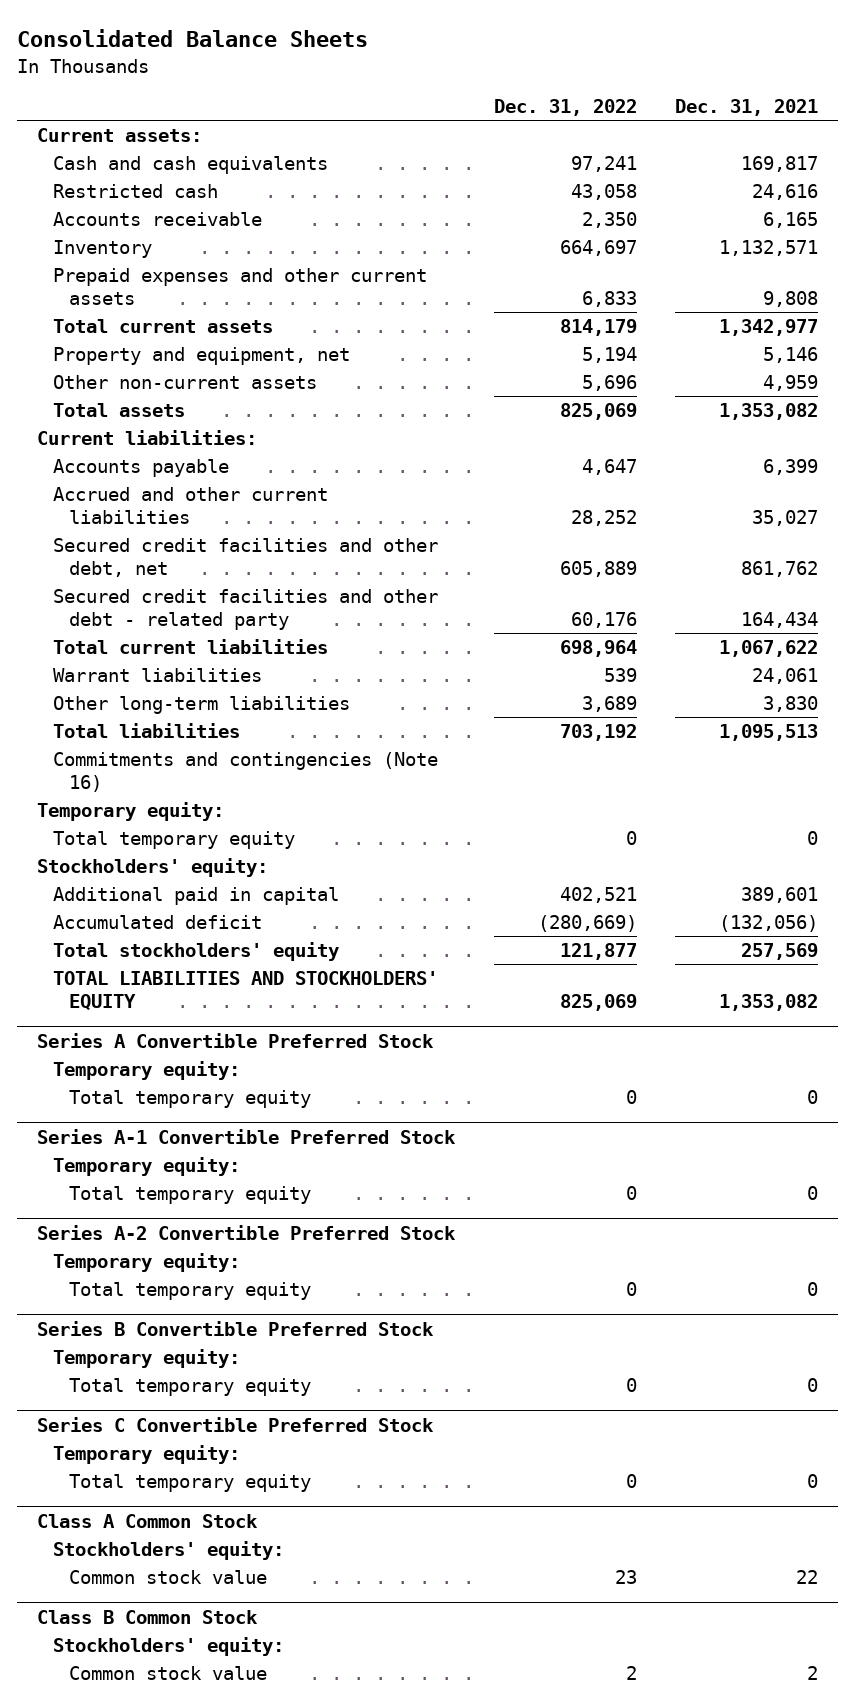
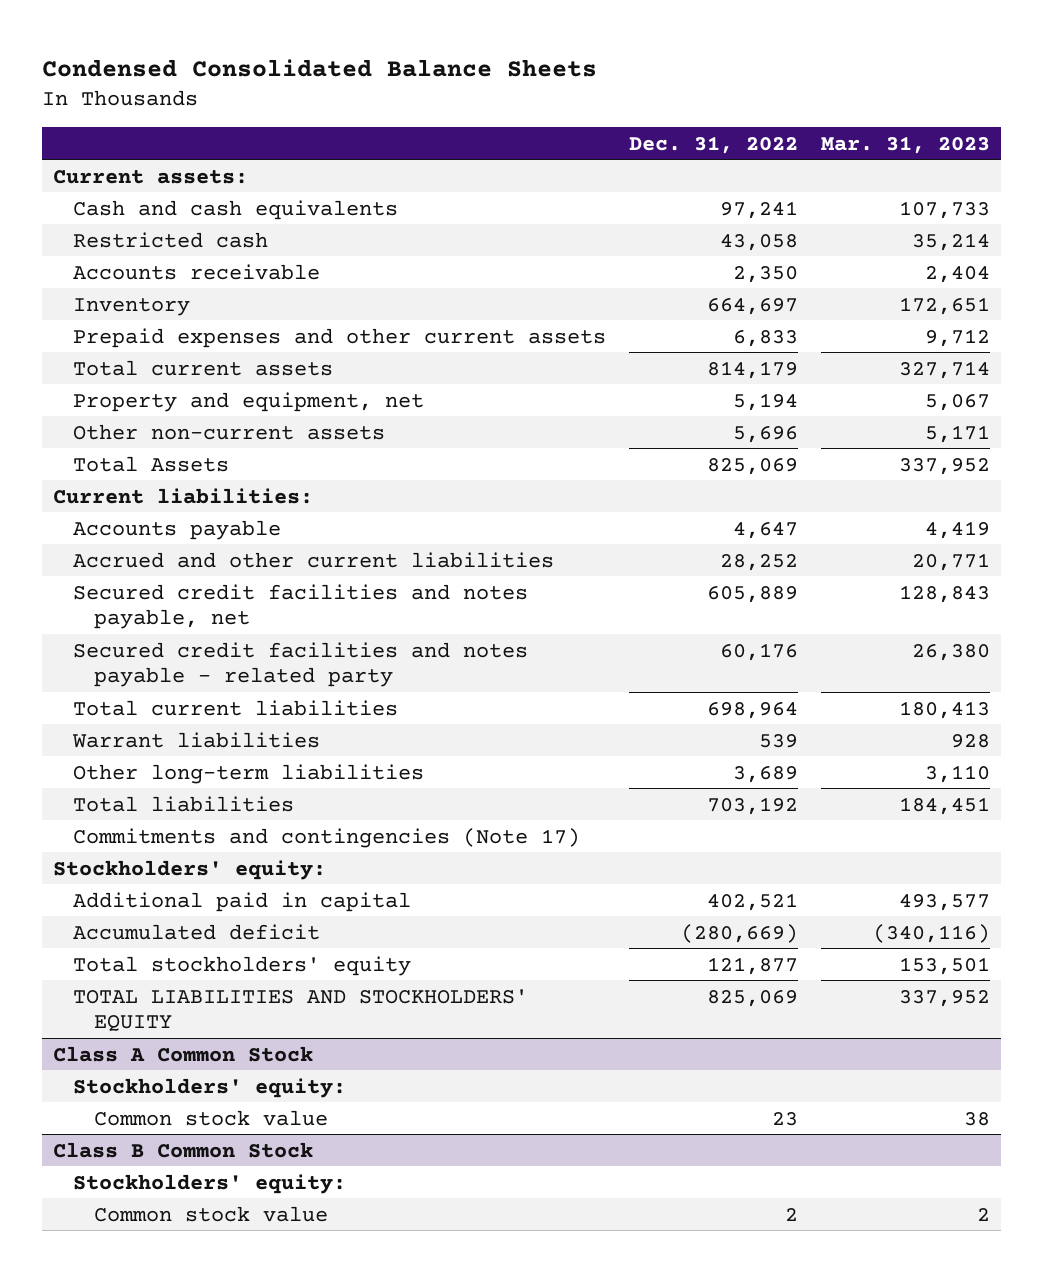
- Consolidated Balance Sheets
+ Condensed Consolidated Balance Sheets
- | Dec. 31, 2022 | Dec. 31, 2021
+ | Dec. 31, 2022 | Mar. 31, 2023
- Total assets | 825,069 | 1,353,082
+ Total Assets | 825,069 | 337,952
- Secured credit facilities and other debt, net | 605,889 | 861,762
- Secured credit facilities and other debt - related party | 60,176 | 164,434
+ Secured credit facilities and notes payable, net | 605,889 | 128,843
+ Secured credit facilities and notes payable - related party | 60,176 | 26,380
- Commitments and contingencies (Note 16)
- Temporary equity:
- Total temporary equity | 0 | 0
+ Commitments and contingencies (Note 17)
- Series A Convertible Preferred Stock
- Temporary equity:
- Total temporary equity | 0 | 0
- Series A-1 Convertible Preferred Stock
- Temporary equity:
- Total temporary equity | 0 | 0
- Series A-2 Convertible Preferred Stock
- Temporary equity:
- Total temporary equity | 0 | 0
- Series B Convertible Preferred Stock
- Temporary equity:
- Total temporary equity | 0 | 0
- Series C Convertible Preferred Stock
- Temporary equity:
- Total temporary equity | 0 | 0

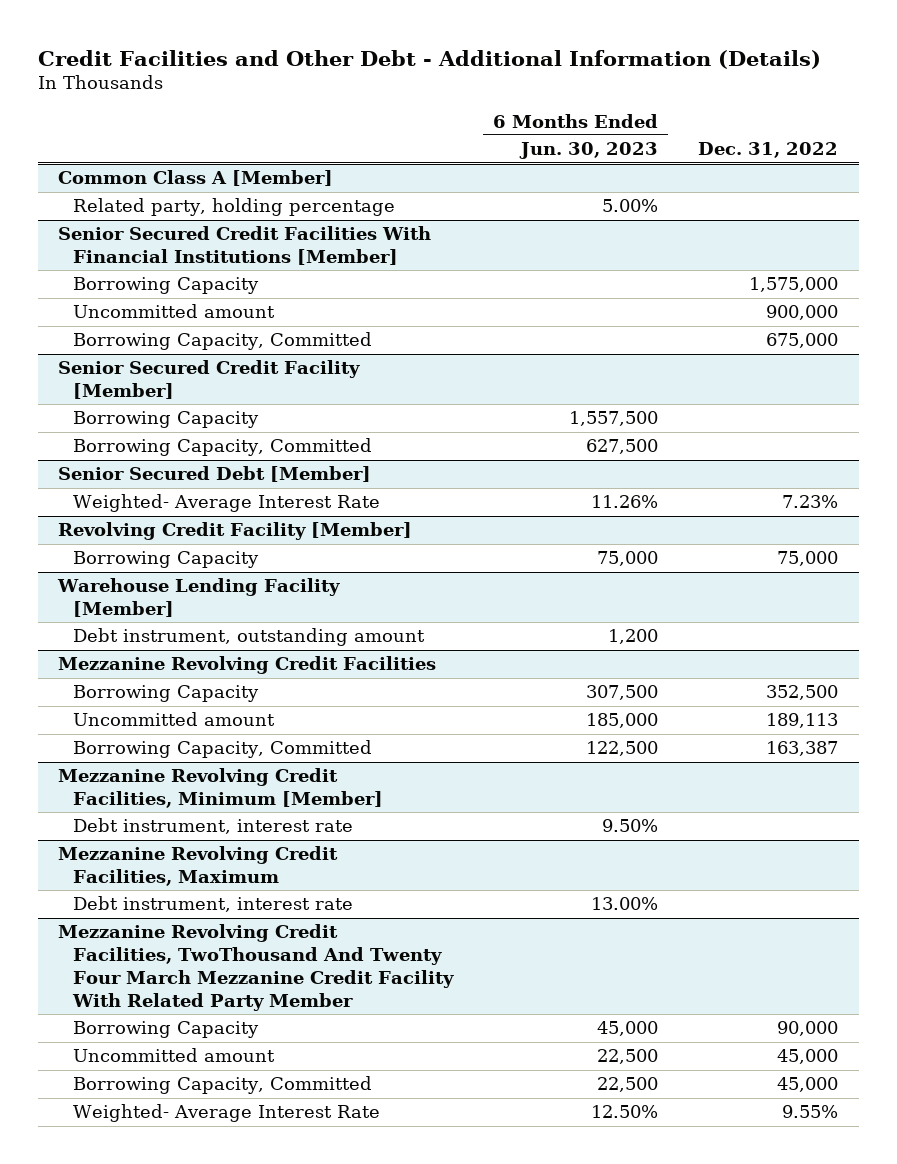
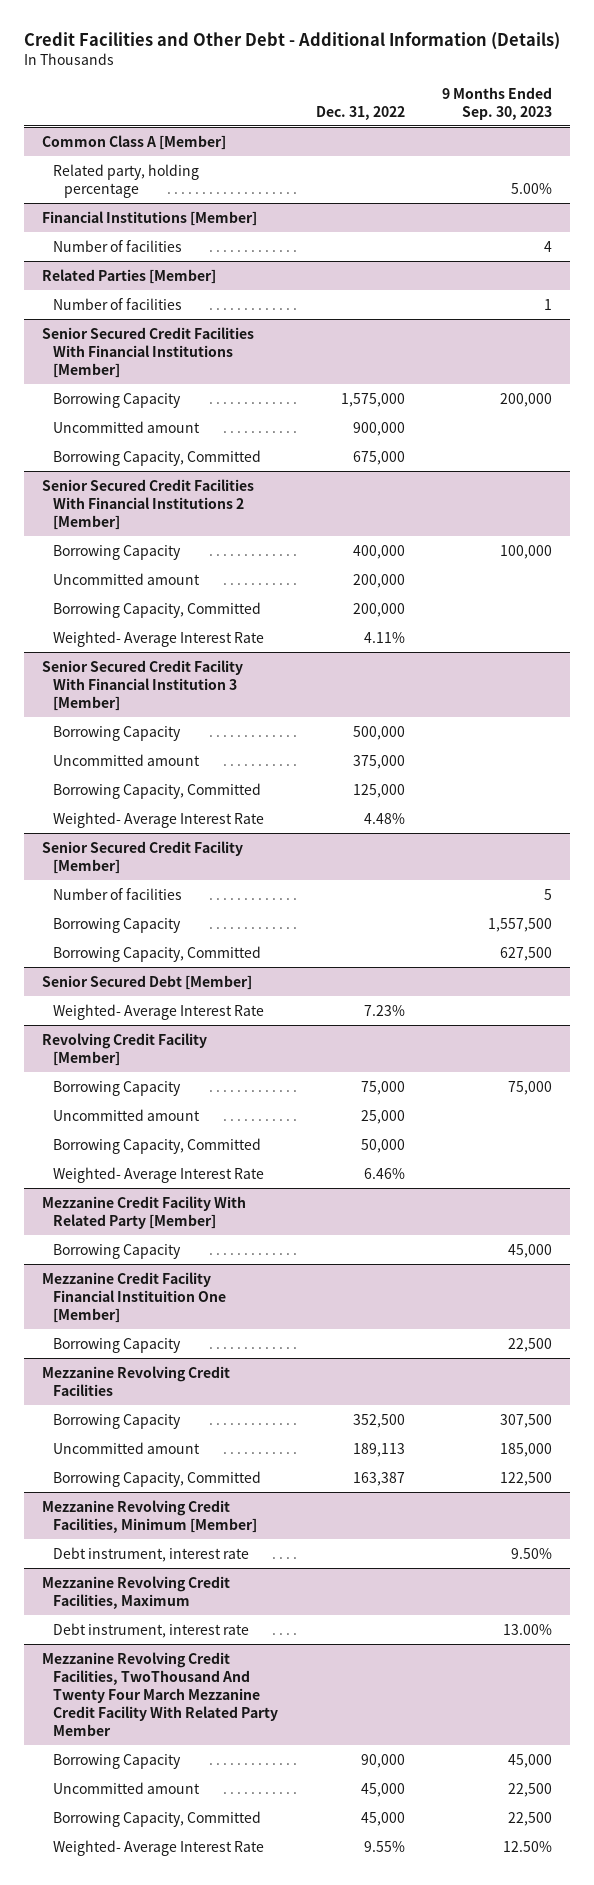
- | 6 Months Ended Jun. 30, 2023 | Dec. 31, 2022
+ | Dec. 31, 2022 | 9 Months Ended Sep. 30, 2023
+ Financial Institutions [Member]
+ Number of facilities | | 4
+ Related Parties [Member]
+ Number of facilities | | 1
+ Senior Secured Credit Facilities With Financial Institutions 2 [Member]
+ Borrowing Capacity | 400,000 | 100,000
+ Uncommitted amount | 200,000 |
+ Borrowing Capacity, Committed | 200,000 |
+ Weighted- Average Interest Rate | 4.11% |
+ Senior Secured Credit Facility With Financial Institution 3 [Member]
+ Borrowing Capacity | 500,000 |
+ Uncommitted amount | 375,000 |
+ Borrowing Capacity, Committed | 125,000 |
+ Weighted- Average Interest Rate | 4.48% |
@ Senior Secured Credit Facility [Member]
+ Number of facilities | | 5
- Warehouse Lending Facility [Member]
- Debt instrument, outstanding amount | 1,200 |
@ Revolving Credit Facility [Member]
+ Uncommitted amount | 25,000 |
+ Borrowing Capacity, Committed | 50,000 |
+ Weighted- Average Interest Rate | 6.46% |
+ Mezzanine Credit Facility With Related Party [Member]
+ Borrowing Capacity | | 45,000
+ Mezzanine Credit Facility Financial Instituition One [Member]
+ Borrowing Capacity | | 22,500

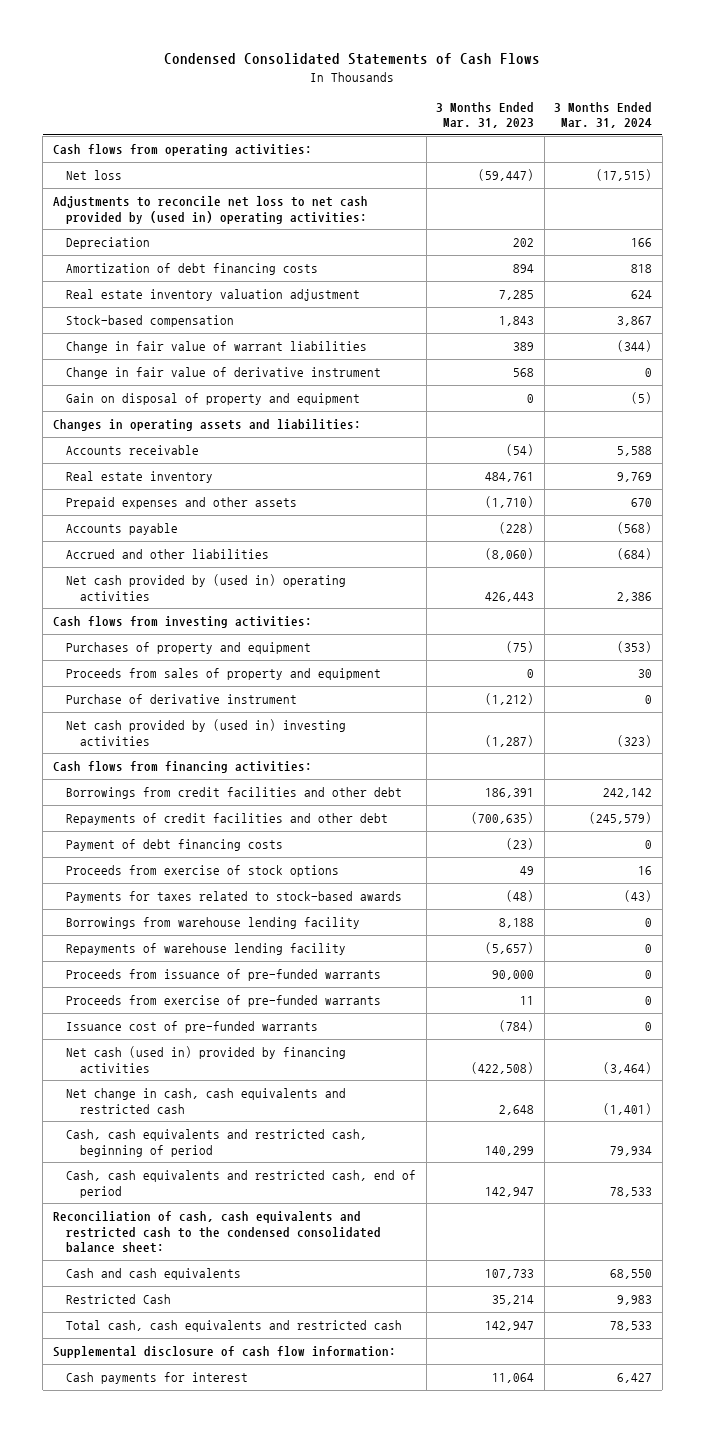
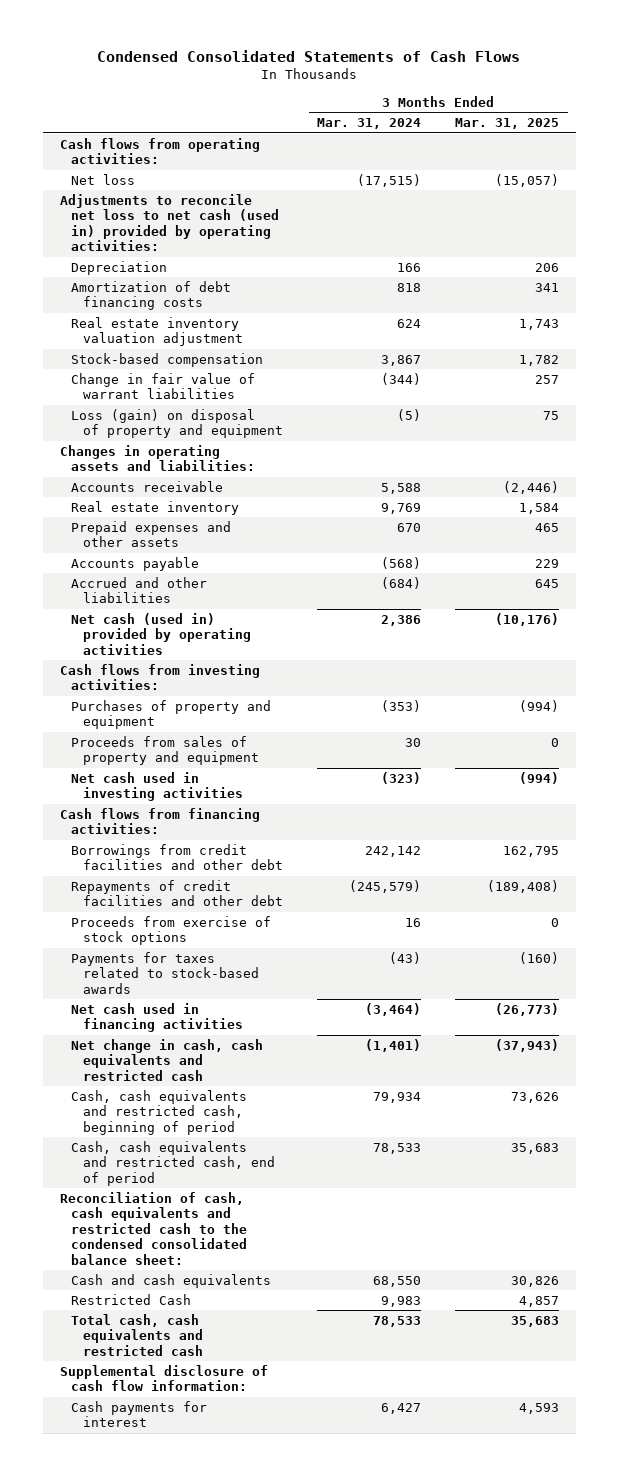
- | 3 Months Ended Mar. 31, 2023 | 3 Months Ended Mar. 31, 2024
+ | 3 Months Ended Mar. 31, 2024 | 3 Months Ended Mar. 31, 2025
- Adjustments to reconcile net loss to net cash provided by (used in) operating activities:
+ Adjustments to reconcile net loss to net cash (used in) provided by operating activities:
- Change in fair value of derivative instrument | 568 | 0
- Gain on disposal of property and equipment | 0 | (5)
+ Loss (gain) on disposal of property and equipment | (5) | 75
- Net cash provided by (used in) operating activities | 426,443 | 2,386
+ Net cash (used in) provided by operating activities | 2,386 | (10,176)
- Purchase of derivative instrument | (1,212) | 0
- Net cash provided by (used in) investing activities | (1,287) | (323)
+ Net cash used in investing activities | (323) | (994)
- Payment of debt financing costs | (23) | 0
- Borrowings from warehouse lending facility | 8,188 | 0
- Repayments of warehouse lending facility | (5,657) | 0
- Proceeds from issuance of pre-funded warrants | 90,000 | 0
- Proceeds from exercise of pre-funded warrants | 11 | 0
- Issuance cost of pre-funded warrants | (784) | 0
- Net cash (used in) provided by financing activities | (422,508) | (3,464)
+ Net cash used in financing activities | (3,464) | (26,773)

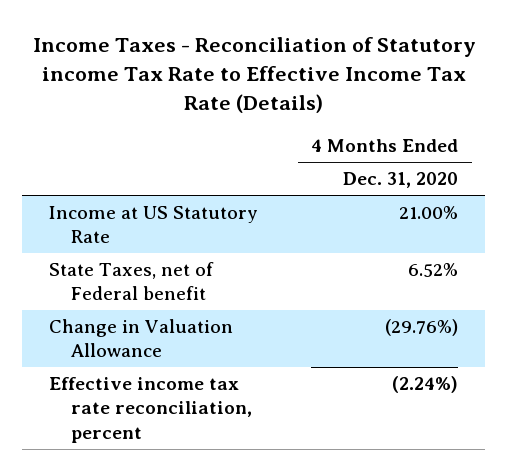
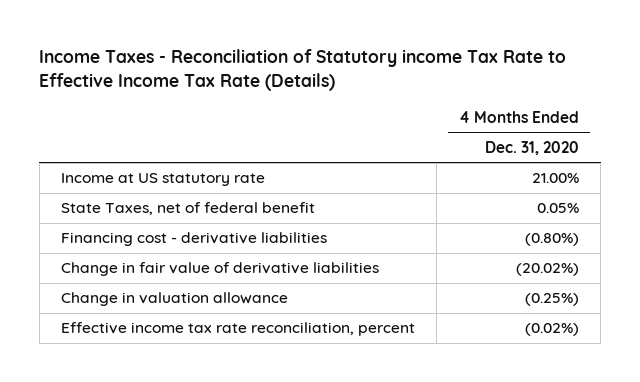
- Income at US Statutory Rate | 21.00%
- State Taxes, net of Federal benefit | 6.52%
- Change in Valuation Allowance | (29.76%)
- Effective income tax rate reconciliation, percent | (2.24%)
+ Income at US statutory rate | 21.00%
+ State Taxes, net of federal benefit | 0.05%
+ Financing cost - derivative liabilities | (0.80%)
+ Change in fair value of derivative liabilities | (20.02%)
+ Change in valuation allowance | (0.25%)
+ Effective income tax rate reconciliation, percent | (0.02%)

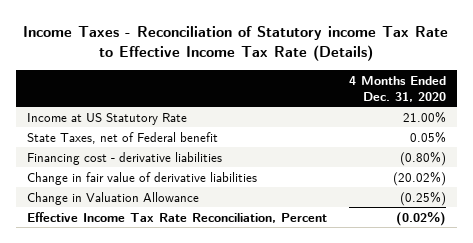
- Income at US statutory rate | 21.00%
- State Taxes, net of federal benefit | 0.05%
+ Income at US Statutory Rate | 21.00%
+ State Taxes, net of Federal benefit | 0.05%
- Change in valuation allowance | (0.25%)
- Effective income tax rate reconciliation, percent | (0.02%)
+ Change in Valuation Allowance | (0.25%)
+ Effective Income Tax Rate Reconciliation, Percent | (0.02%)

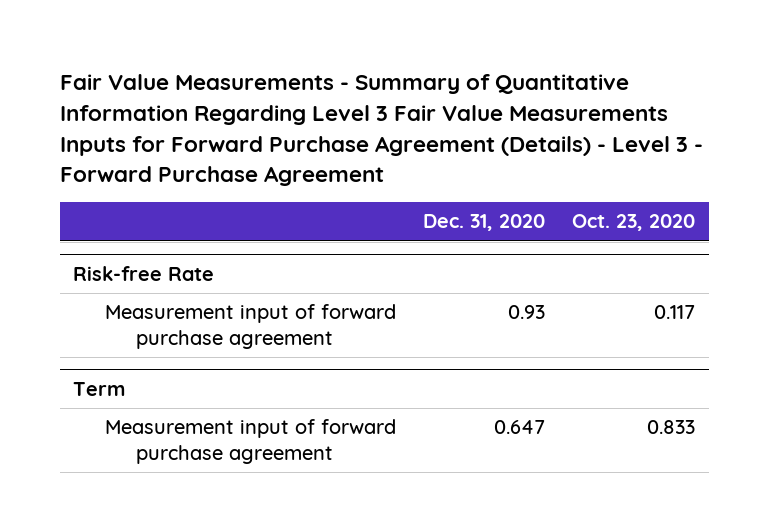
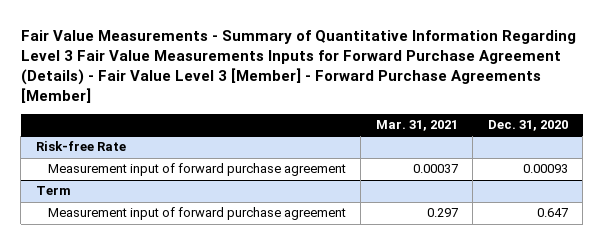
- Fair Value Measurements - Summary of Quantitative Information Regarding Level 3 Fair Value Measurements Inputs for Forward Purchase Agreement (Details) - Level 3 - Forward Purchase Agreement
+ Fair Value Measurements - Summary of Quantitative Information Regarding Level 3 Fair Value Measurements Inputs for Forward Purchase Agreement (Details) - Fair Value Level 3 [Member] - Forward Purchase Agreements [Member]
- | Dec. 31, 2020 | Oct. 23, 2020
+ | Mar. 31, 2021 | Dec. 31, 2020
@ Risk-free Rate
- Measurement input of forward purchase agreement | 0.93 | 0.117
+ Measurement input of forward purchase agreement | 0.00037 | 0.00093

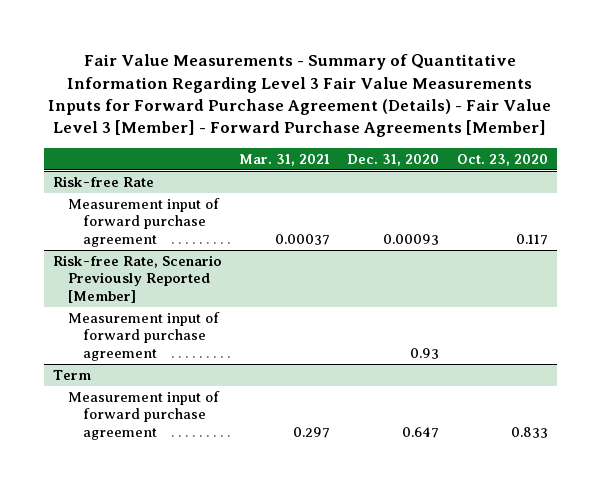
- | Mar. 31, 2021 | Dec. 31, 2020
+ | Mar. 31, 2021 | Dec. 31, 2020 | Oct. 23, 2020
+ Risk-free Rate, Scenario Previously Reported [Member]
+ Measurement input of forward purchase agreement | | 0.93 |

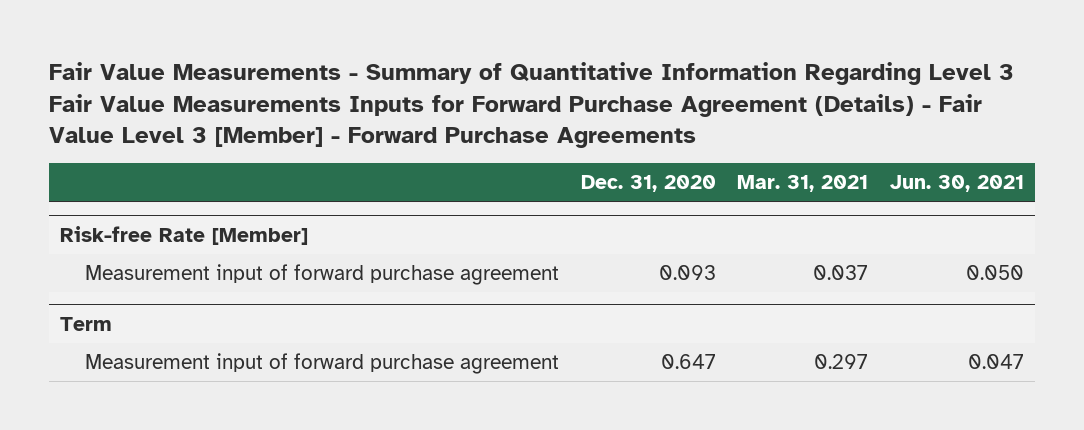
- Fair Value Measurements - Summary of Quantitative Information Regarding Level 3 Fair Value Measurements Inputs for Forward Purchase Agreement (Details) - Fair Value Level 3 [Member] - Forward Purchase Agreements [Member]
+ Fair Value Measurements - Summary of Quantitative Information Regarding Level 3 Fair Value Measurements Inputs for Forward Purchase Agreement (Details) - Fair Value Level 3 [Member] - Forward Purchase Agreements
- | Mar. 31, 2021 | Dec. 31, 2020 | Oct. 23, 2020
+ | Dec. 31, 2020 | Mar. 31, 2021 | Jun. 30, 2021
- Risk-free Rate
- Measurement input of forward purchase agreement | 0.00037 | 0.00093 | 0.117
- Risk-free Rate, Scenario Previously Reported [Member]
- Measurement input of forward purchase agreement | | 0.93 |
+ Risk-free Rate [Member]
+ Measurement input of forward purchase agreement | 0.093 | 0.037 | 0.050

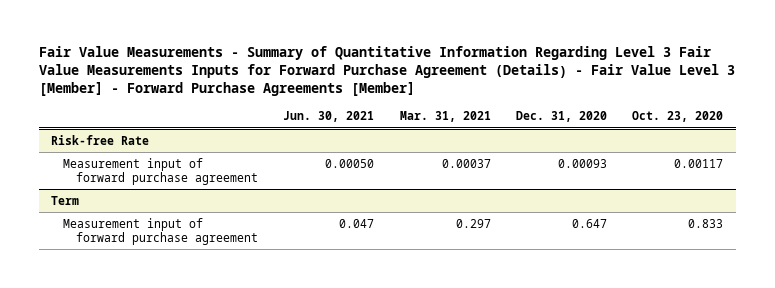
- Fair Value Measurements - Summary of Quantitative Information Regarding Level 3 Fair Value Measurements Inputs for Forward Purchase Agreement (Details) - Fair Value Level 3 [Member] - Forward Purchase Agreements
+ Fair Value Measurements - Summary of Quantitative Information Regarding Level 3 Fair Value Measurements Inputs for Forward Purchase Agreement (Details) - Fair Value Level 3 [Member] - Forward Purchase Agreements [Member]
- | Dec. 31, 2020 | Mar. 31, 2021 | Jun. 30, 2021
+ | Jun. 30, 2021 | Mar. 31, 2021 | Dec. 31, 2020 | Oct. 23, 2020
- Risk-free Rate [Member]
- Measurement input of forward purchase agreement | 0.093 | 0.037 | 0.050
+ Risk-free Rate
+ Measurement input of forward purchase agreement | 0.00050 | 0.00037 | 0.00093 | 0.00117

